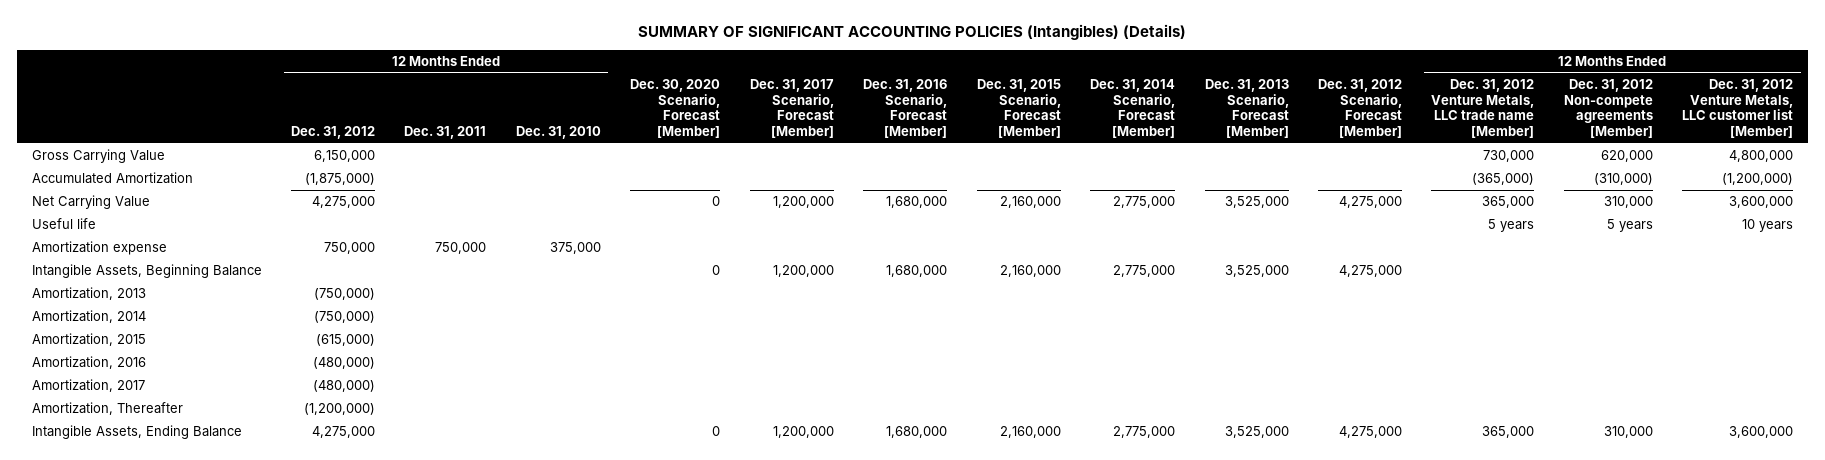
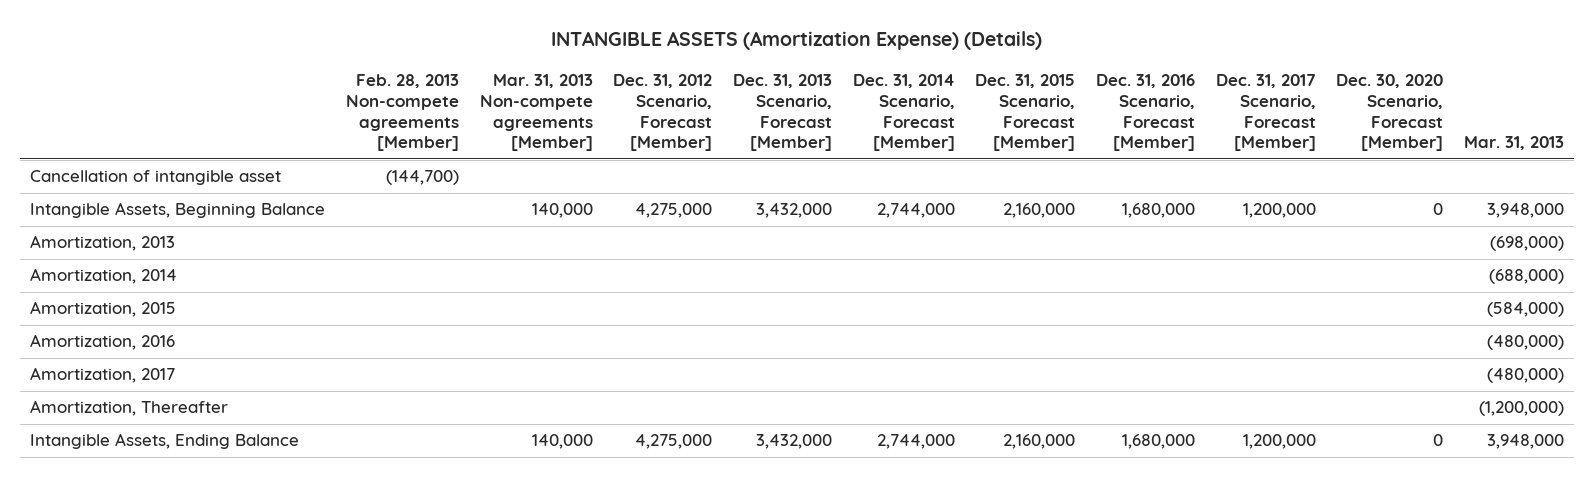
- SUMMARY OF SIGNIFICANT ACCOUNTING POLICIES (Intangibles) (Details)
+ INTANGIBLE ASSETS (Amortization Expense) (Details)
- | 12 Months Ended Dec. 31, 2012 | 12 Months Ended Dec. 31, 2011 | 12 Months Ended Dec. 31, 2010 | Dec. 30, 2020 Scenario, Forecast [Member] | Dec. 31, 2017 Scenario, Forecast [Member] | Dec. 31, 2016 Scenario, Forecast [Member] | Dec. 31, 2015 Scenario, Forecast [Member] | Dec. 31, 2014 Scenario, Forecast [Member] | Dec. 31, 2013 Scenario, Forecast [Member] | Dec. 31, 2012 Scenario, Forecast [Member] | 12 Months Ended Dec. 31, 2012 Venture Metals, LLC trade name [Member] | 12 Months Ended Dec. 31, 2012 Non-compete agreements [Member] | 12 Months Ended Dec. 31, 2012 Venture Metals, LLC customer list [Member]
+ | Feb. 28, 2013 Non-compete agreements [Member] | Mar. 31, 2013 Non-compete agreements [Member] | Dec. 31, 2012 Scenario, Forecast [Member] | Dec. 31, 2013 Scenario, Forecast [Member] | Dec. 31, 2014 Scenario, Forecast [Member] | Dec. 31, 2015 Scenario, Forecast [Member] | Dec. 31, 2016 Scenario, Forecast [Member] | Dec. 31, 2017 Scenario, Forecast [Member] | Dec. 30, 2020 Scenario, Forecast [Member] | Mar. 31, 2013
- Gross Carrying Value | 6,150,000 | | | | | | | | | | 730,000 | 620,000 | 4,800,000
- Accumulated Amortization | (1,875,000) | | | | | | | | | | (365,000) | (310,000) | (1,200,000)
- Net Carrying Value | 4,275,000 | | | 0 | 1,200,000 | 1,680,000 | 2,160,000 | 2,775,000 | 3,525,000 | 4,275,000 | 365,000 | 310,000 | 3,600,000
- Useful life | | | | | | | | | | | 5 years | 5 years | 10 years
- Amortization expense | 750,000 | 750,000 | 375,000 | | | | | | | | | |
- Intangible Assets, Beginning Balance | | | | 0 | 1,200,000 | 1,680,000 | 2,160,000 | 2,775,000 | 3,525,000 | 4,275,000 | | |
+ Cancellation of intangible asset | (144,700) | | | | | | | | |
+ Intangible Assets, Beginning Balance | | 140,000 | 4,275,000 | 3,432,000 | 2,744,000 | 2,160,000 | 1,680,000 | 1,200,000 | 0 | 3,948,000
- Intangible Assets, Ending Balance | 4,275,000 | | | 0 | 1,200,000 | 1,680,000 | 2,160,000 | 2,775,000 | 3,525,000 | 4,275,000 | 365,000 | 310,000 | 3,600,000
+ Intangible Assets, Ending Balance | | 140,000 | 4,275,000 | 3,432,000 | 2,744,000 | 2,160,000 | 1,680,000 | 1,200,000 | 0 | 3,948,000

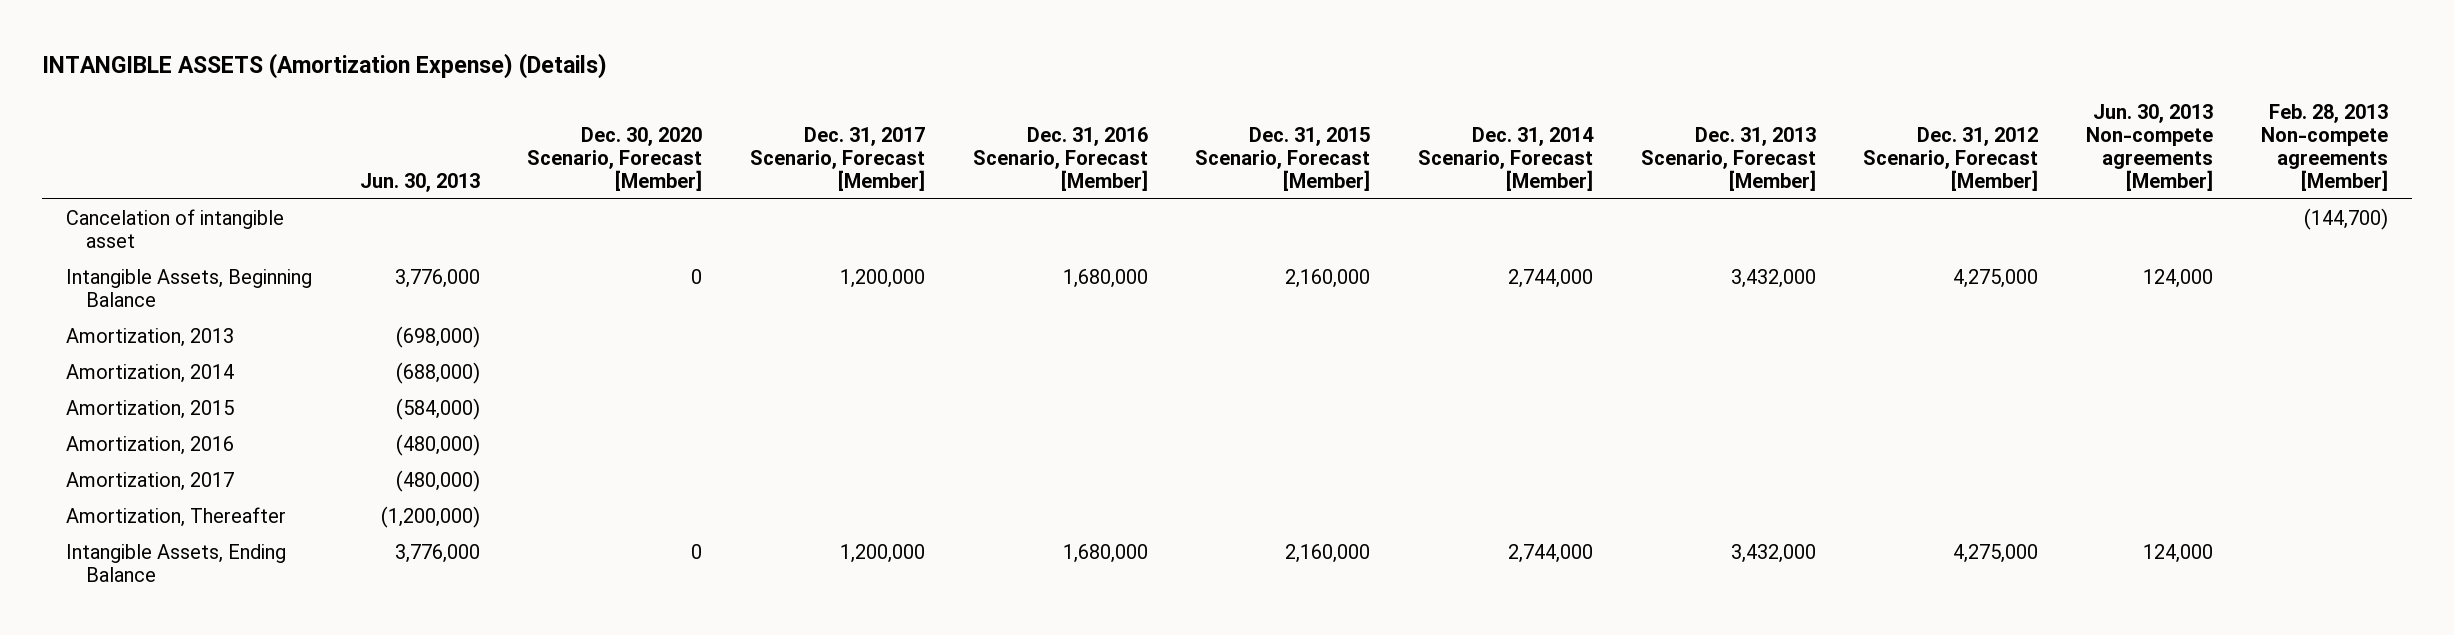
- | Feb. 28, 2013 Non-compete agreements [Member] | Mar. 31, 2013 Non-compete agreements [Member] | Dec. 31, 2012 Scenario, Forecast [Member] | Dec. 31, 2013 Scenario, Forecast [Member] | Dec. 31, 2014 Scenario, Forecast [Member] | Dec. 31, 2015 Scenario, Forecast [Member] | Dec. 31, 2016 Scenario, Forecast [Member] | Dec. 31, 2017 Scenario, Forecast [Member] | Dec. 30, 2020 Scenario, Forecast [Member] | Mar. 31, 2013
+ | Jun. 30, 2013 | Dec. 30, 2020 Scenario, Forecast [Member] | Dec. 31, 2017 Scenario, Forecast [Member] | Dec. 31, 2016 Scenario, Forecast [Member] | Dec. 31, 2015 Scenario, Forecast [Member] | Dec. 31, 2014 Scenario, Forecast [Member] | Dec. 31, 2013 Scenario, Forecast [Member] | Dec. 31, 2012 Scenario, Forecast [Member] | Jun. 30, 2013 Non-compete agreements [Member] | Feb. 28, 2013 Non-compete agreements [Member]
- Cancellation of intangible asset | (144,700) | | | | | | | | |
+ Cancelation of intangible asset | | | | | | | | | | (144,700)

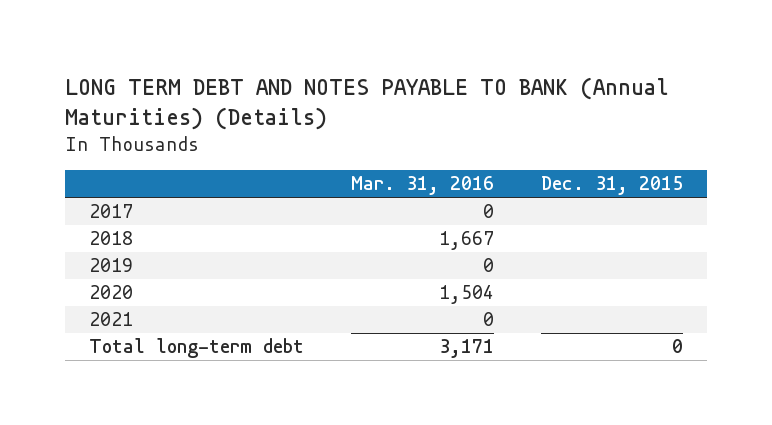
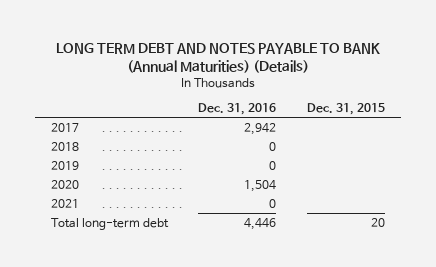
- | Mar. 31, 2016 | Dec. 31, 2015
+ | Dec. 31, 2016 | Dec. 31, 2015
- Total long-term debt | 3,171 | 0
+ Total long-term debt | 4,446 | 20

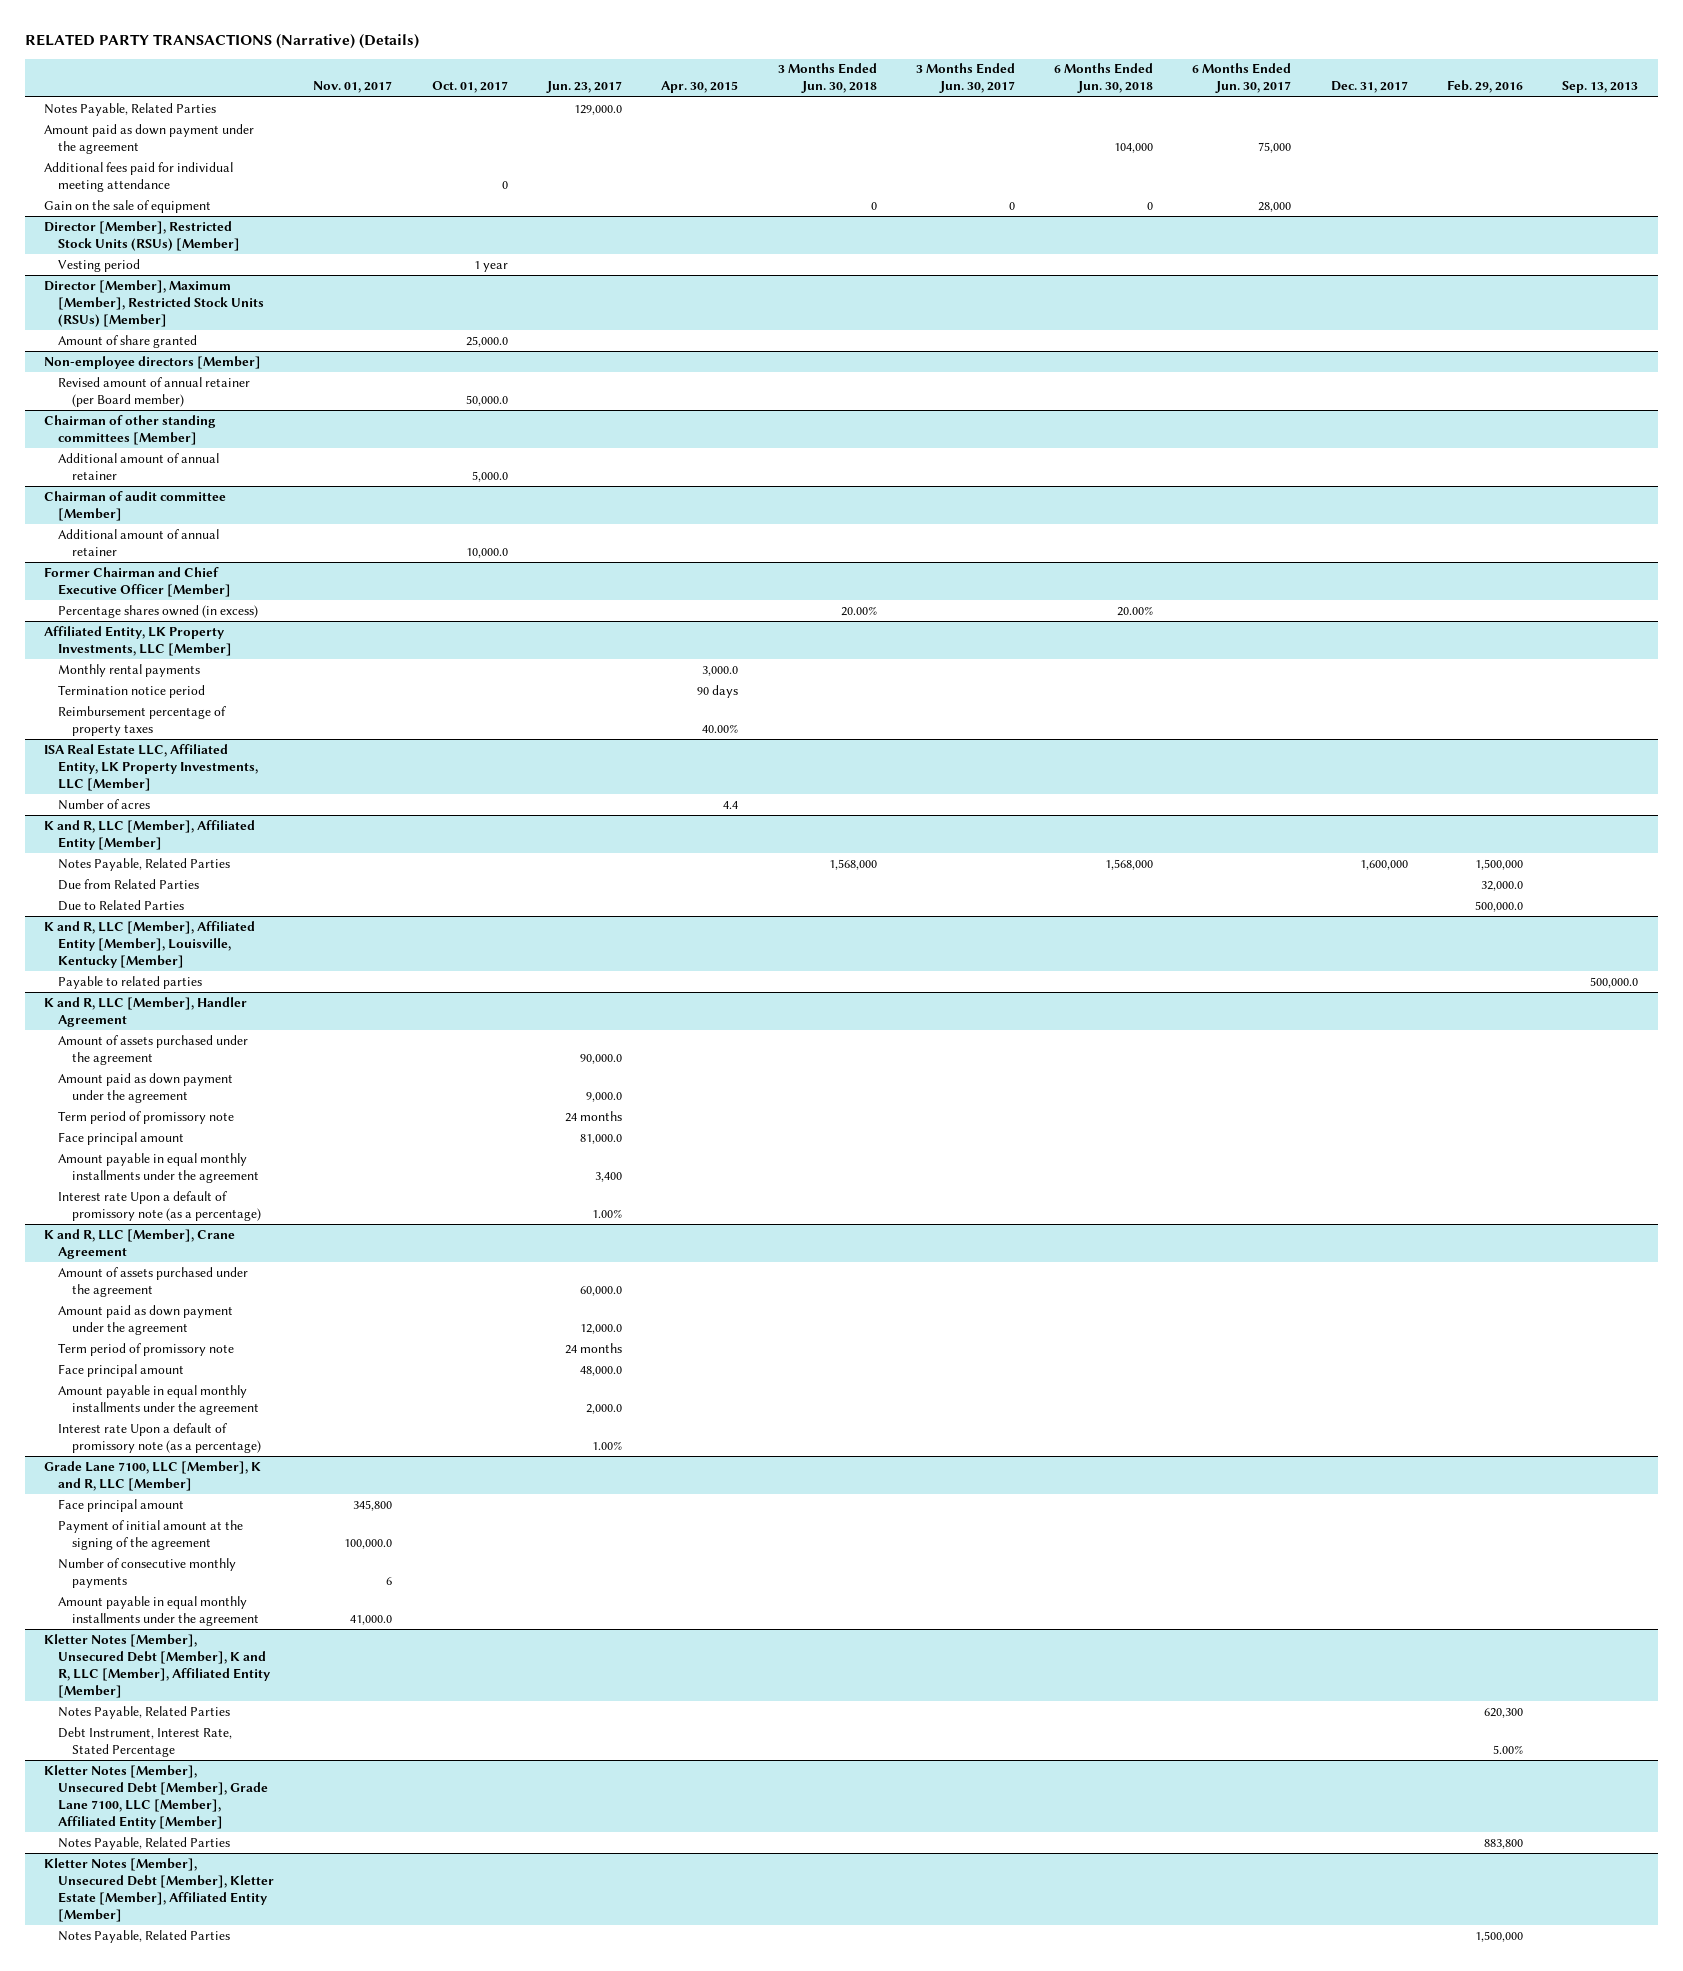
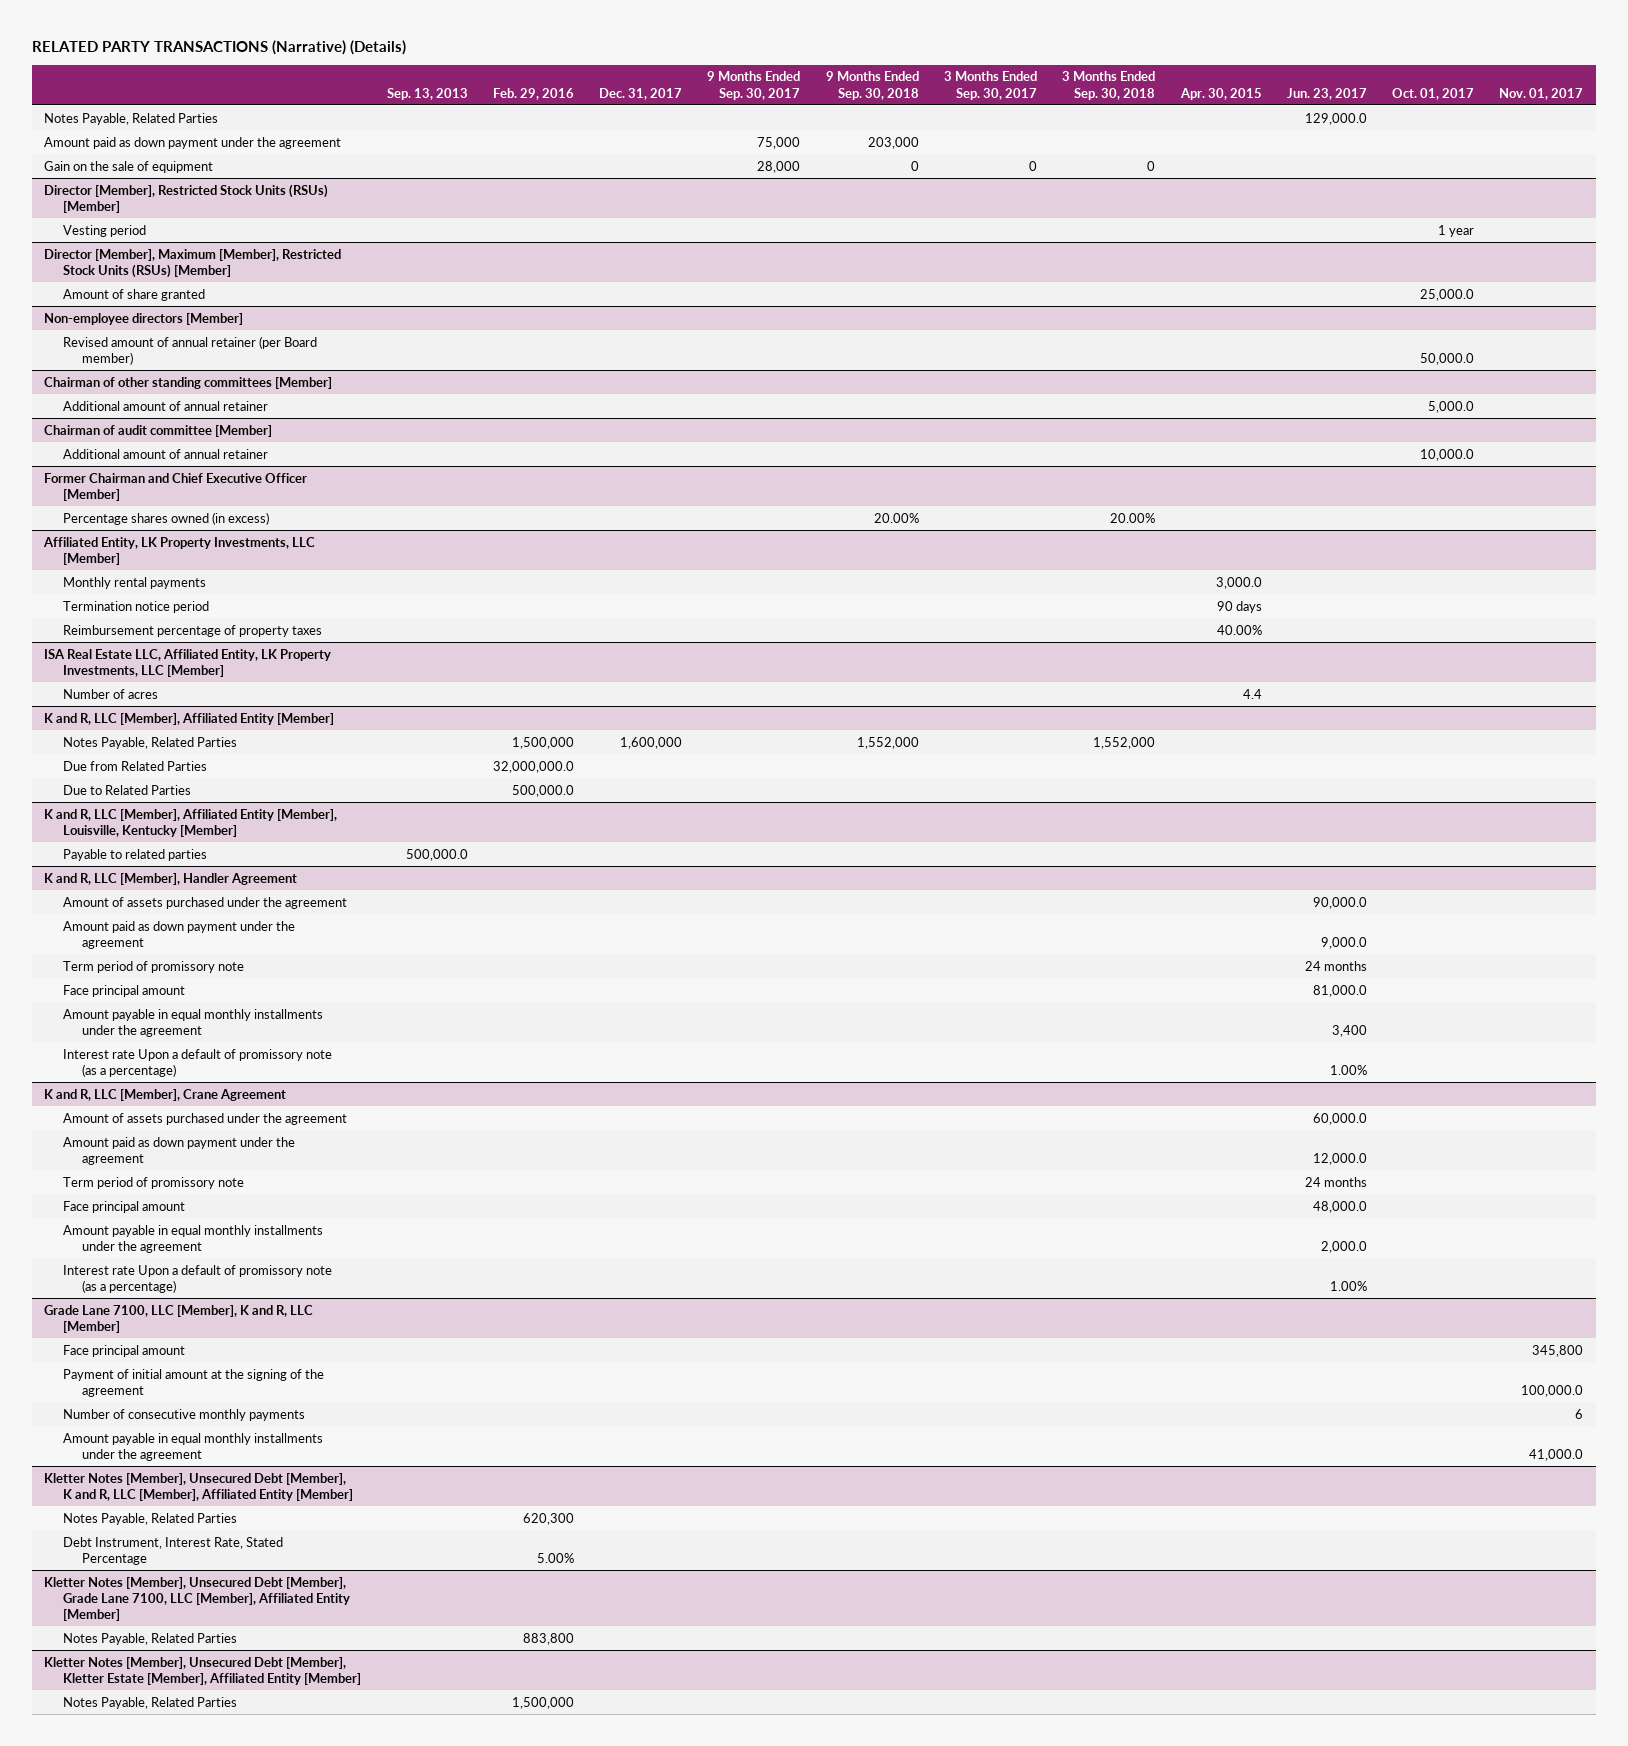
- | Nov. 01, 2017 | Oct. 01, 2017 | Jun. 23, 2017 | Apr. 30, 2015 | 3 Months Ended Jun. 30, 2018 | 3 Months Ended Jun. 30, 2017 | 6 Months Ended Jun. 30, 2018 | 6 Months Ended Jun. 30, 2017 | Dec. 31, 2017 | Feb. 29, 2016 | Sep. 13, 2013
+ | Sep. 13, 2013 | Feb. 29, 2016 | Dec. 31, 2017 | 9 Months Ended Sep. 30, 2017 | 9 Months Ended Sep. 30, 2018 | 3 Months Ended Sep. 30, 2017 | 3 Months Ended Sep. 30, 2018 | Apr. 30, 2015 | Jun. 23, 2017 | Oct. 01, 2017 | Nov. 01, 2017
- Additional fees paid for individual meeting attendance | | 0 | | | | | | | | |
@ K and R, LLC [Member], Affiliated Entity [Member]
- Due from Related Parties | | | | | | | | | | 32,000.0 |
+ Due from Related Parties | | 32,000,000.0 | | | | | | | | |

